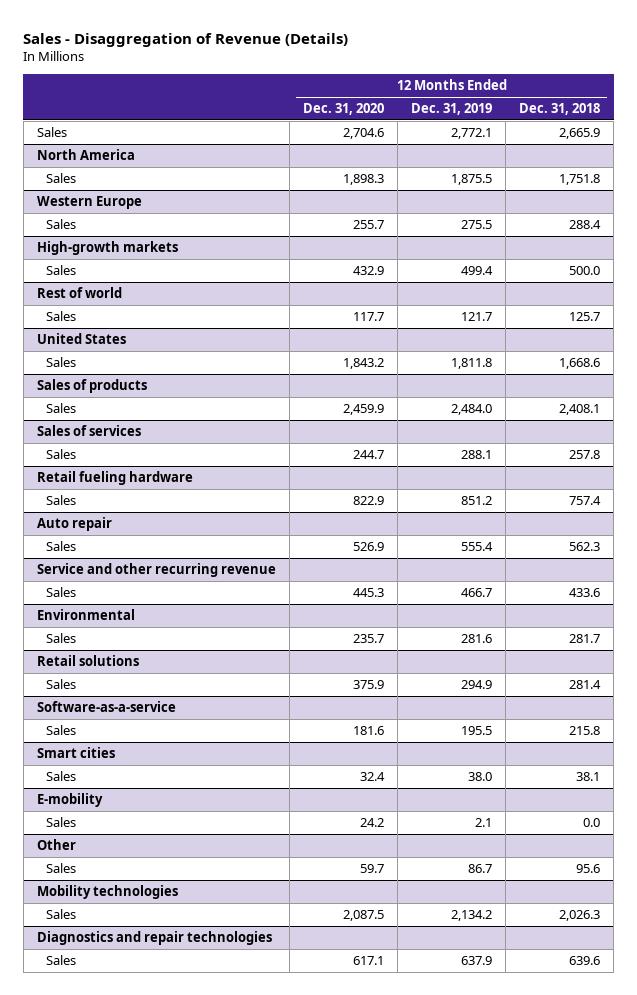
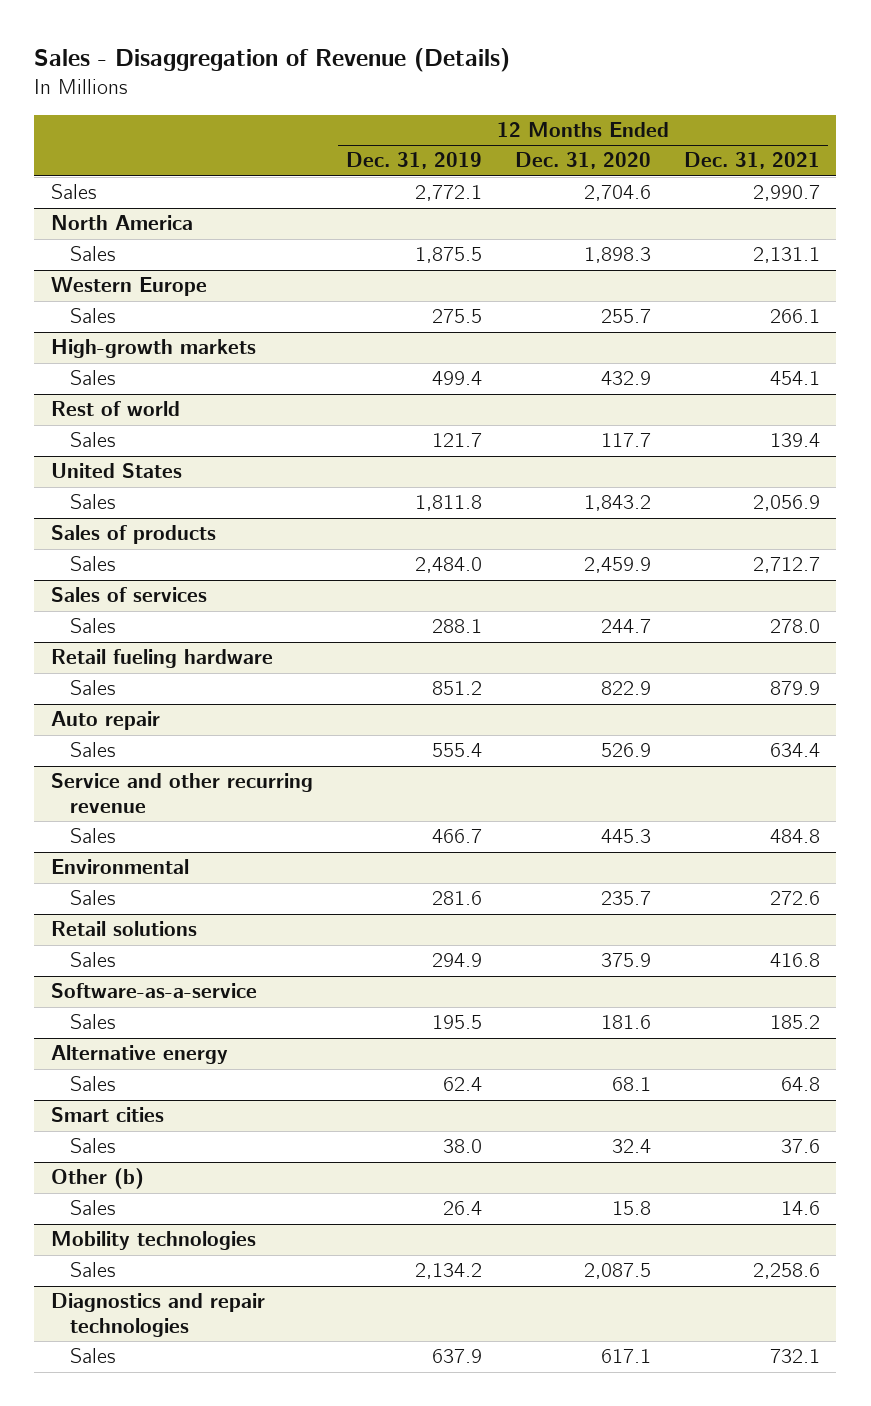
- | 12 Months Ended Dec. 31, 2020 | 12 Months Ended Dec. 31, 2019 | 12 Months Ended Dec. 31, 2018
+ | 12 Months Ended Dec. 31, 2019 | 12 Months Ended Dec. 31, 2020 | 12 Months Ended Dec. 31, 2021
+ Alternative energy
+ Sales | 62.4 | 68.1 | 64.8
- E-mobility
- Sales | 24.2 | 2.1 | 0.0
- Other
- Sales | 59.7 | 86.7 | 95.6
+ Other (b)
+ Sales | 26.4 | 15.8 | 14.6

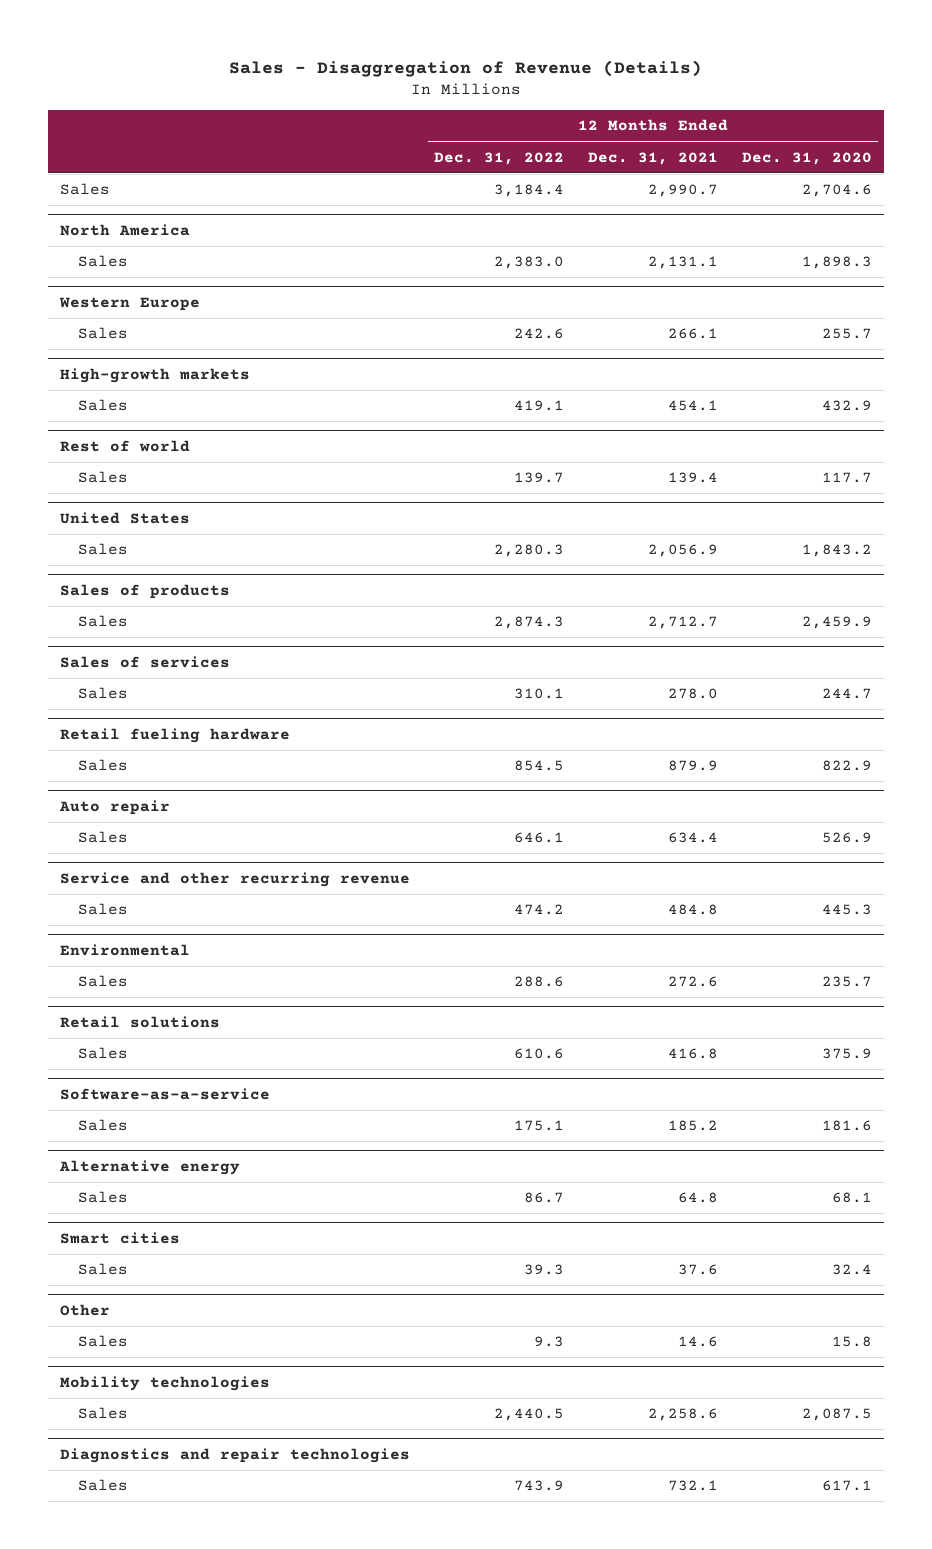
- | 12 Months Ended Dec. 31, 2019 | 12 Months Ended Dec. 31, 2020 | 12 Months Ended Dec. 31, 2021
+ | 12 Months Ended Dec. 31, 2022 | 12 Months Ended Dec. 31, 2021 | 12 Months Ended Dec. 31, 2020
- Other (b)
+ Other

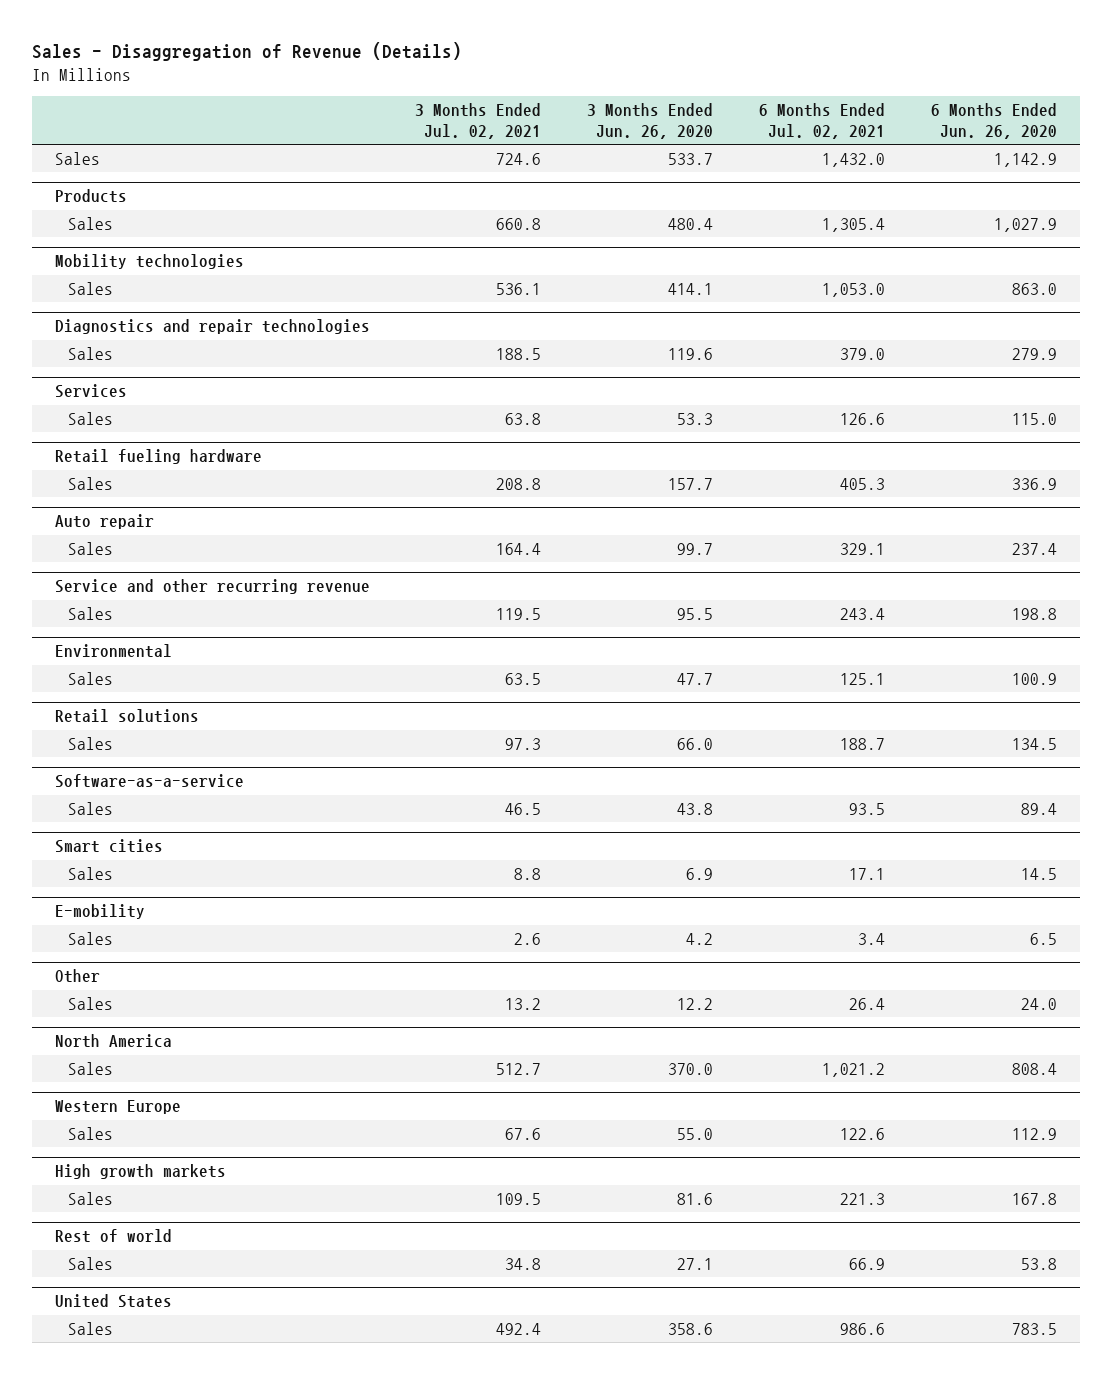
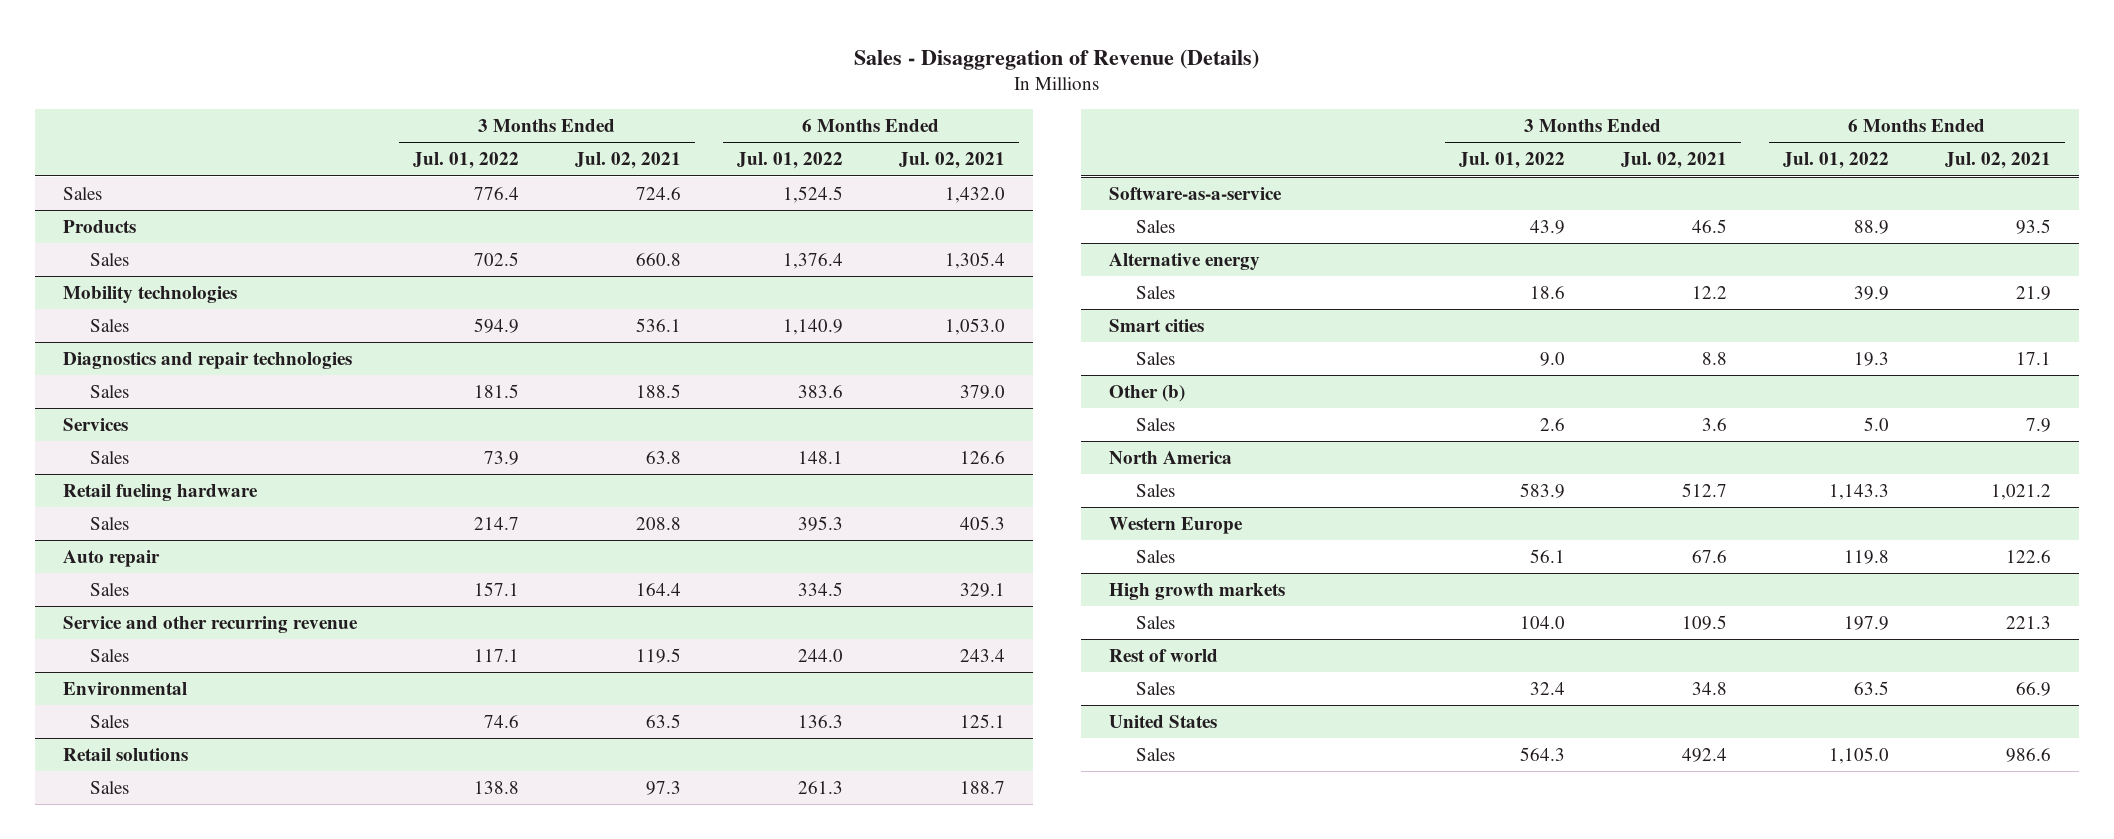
- | 3 Months Ended Jul. 02, 2021 | 3 Months Ended Jun. 26, 2020 | 6 Months Ended Jul. 02, 2021 | 6 Months Ended Jun. 26, 2020
+ | 3 Months Ended Jul. 01, 2022 | 3 Months Ended Jul. 02, 2021 | 6 Months Ended Jul. 01, 2022 | 6 Months Ended Jul. 02, 2021
+ Alternative energy
+ Sales | 18.6 | 12.2 | 39.9 | 21.9
- E-mobility
- Sales | 2.6 | 4.2 | 3.4 | 6.5
- Other
- Sales | 13.2 | 12.2 | 26.4 | 24.0
+ Other (b)
+ Sales | 2.6 | 3.6 | 5.0 | 7.9

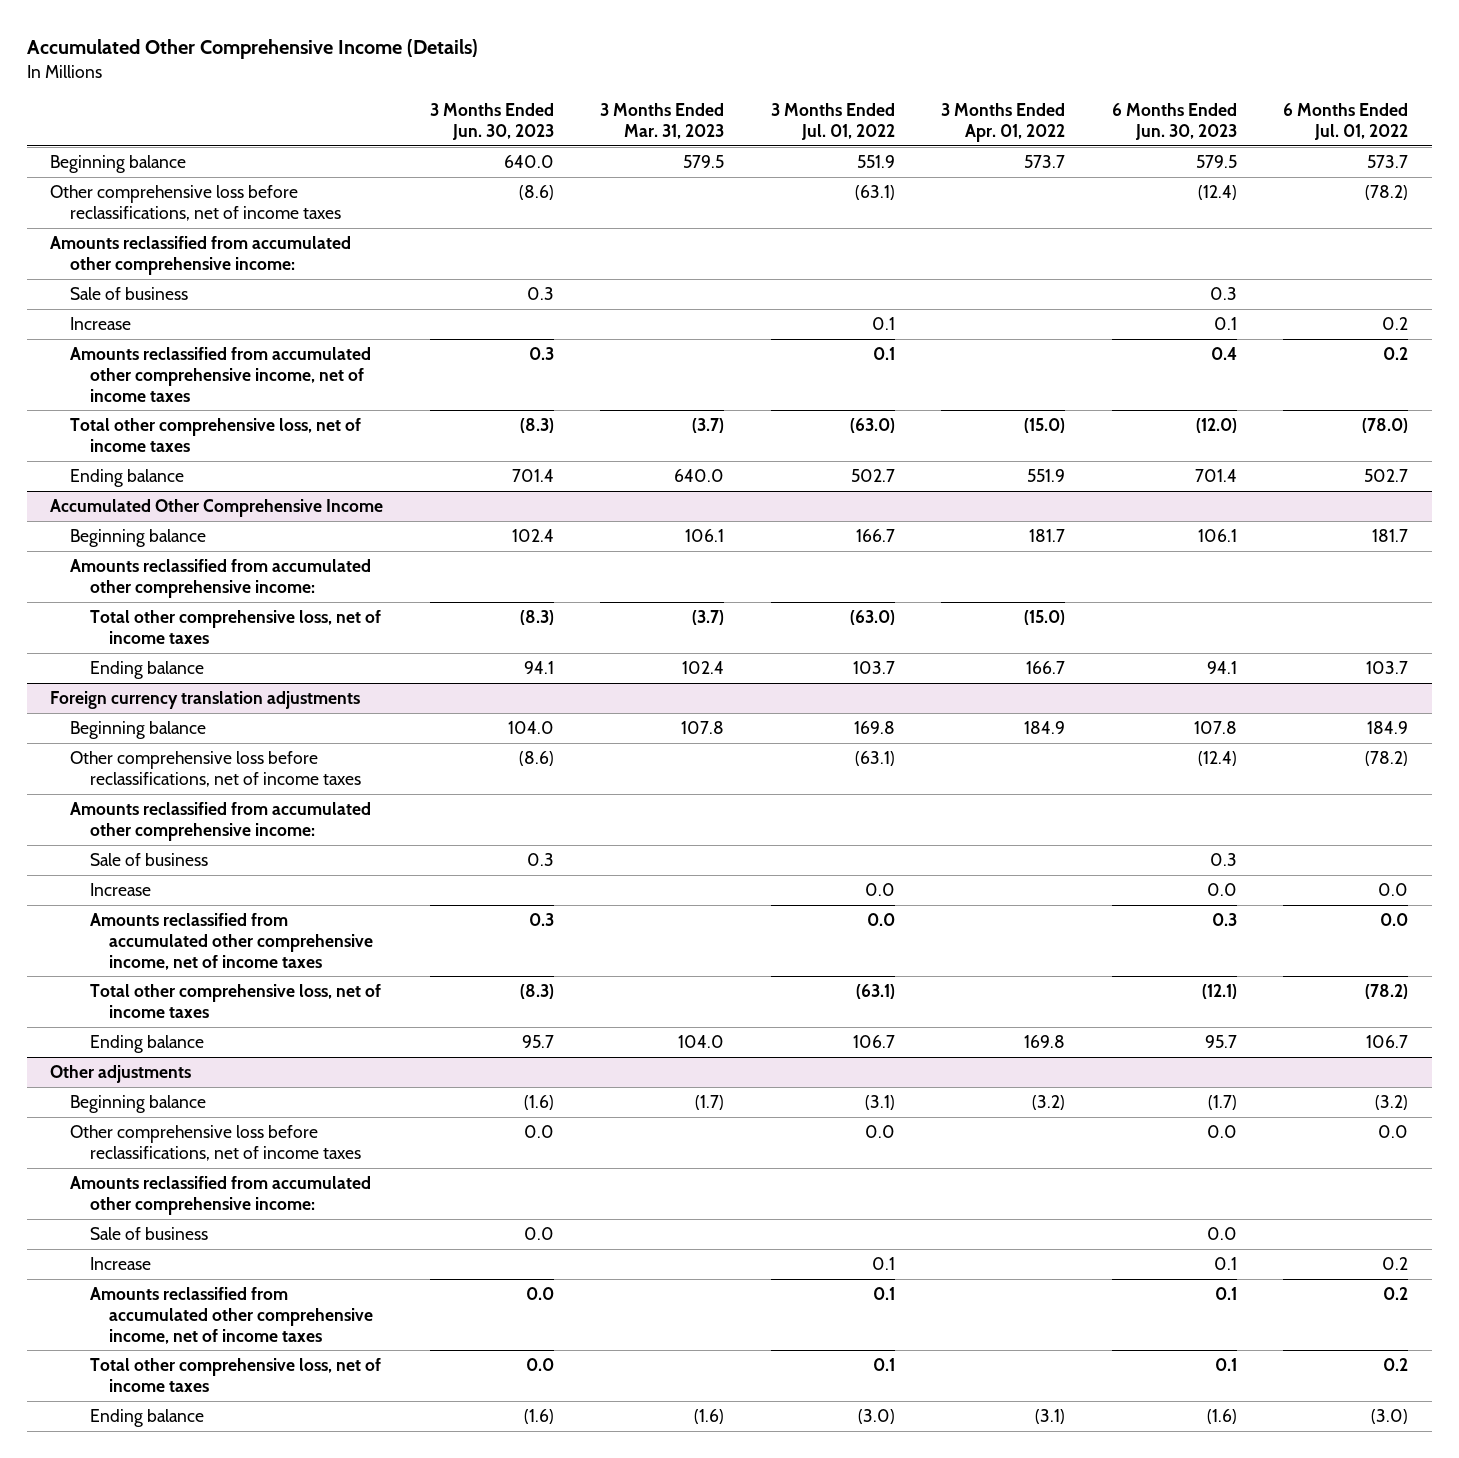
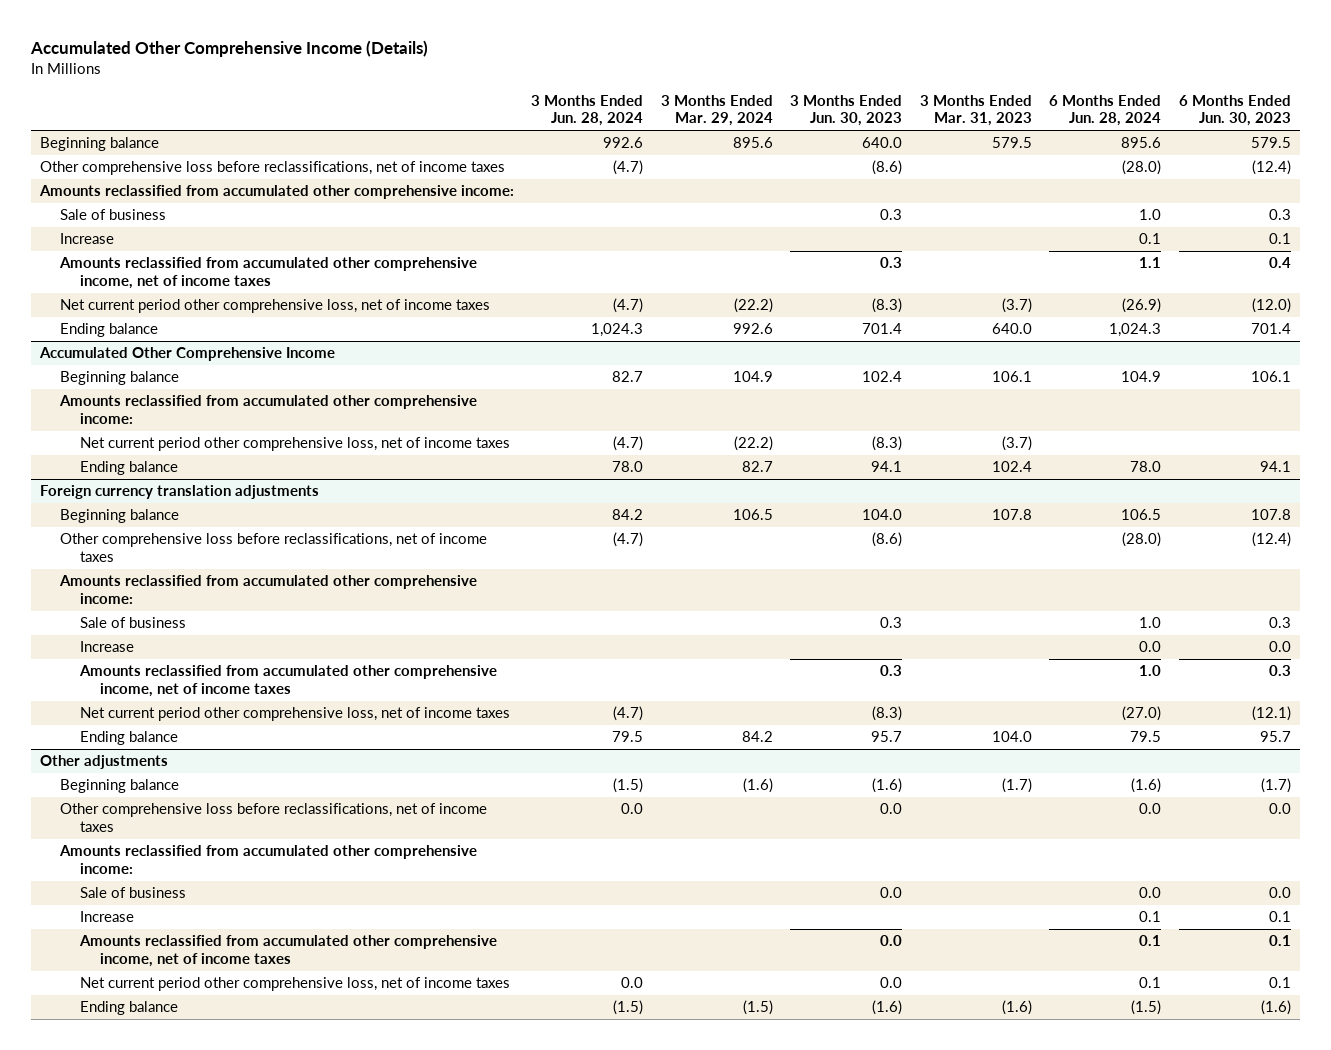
- | 3 Months Ended Jun. 30, 2023 | 3 Months Ended Mar. 31, 2023 | 3 Months Ended Jul. 01, 2022 | 3 Months Ended Apr. 01, 2022 | 6 Months Ended Jun. 30, 2023 | 6 Months Ended Jul. 01, 2022
+ | 3 Months Ended Jun. 28, 2024 | 3 Months Ended Mar. 29, 2024 | 3 Months Ended Jun. 30, 2023 | 3 Months Ended Mar. 31, 2023 | 6 Months Ended Jun. 28, 2024 | 6 Months Ended Jun. 30, 2023
- Total other comprehensive loss, net of income taxes | (8.3) | (3.7) | (63.0) | (15.0) | (12.0) | (78.0)
+ Net current period other comprehensive loss, net of income taxes | (4.7) | (22.2) | (8.3) | (3.7) | (26.9) | (12.0)
@ Accumulated Other Comprehensive Income
- Total other comprehensive loss, net of income taxes | (8.3) | (3.7) | (63.0) | (15.0) | |
+ Net current period other comprehensive loss, net of income taxes | (4.7) | (22.2) | (8.3) | (3.7) | |
@ Foreign currency translation adjustments
- Total other comprehensive loss, net of income taxes | (8.3) | | (63.1) | | (12.1) | (78.2)
+ Net current period other comprehensive loss, net of income taxes | (4.7) | | (8.3) | | (27.0) | (12.1)
@ Other adjustments
- Total other comprehensive loss, net of income taxes | 0.0 | | 0.1 | | 0.1 | 0.2
+ Net current period other comprehensive loss, net of income taxes | 0.0 | | 0.0 | | 0.1 | 0.1

